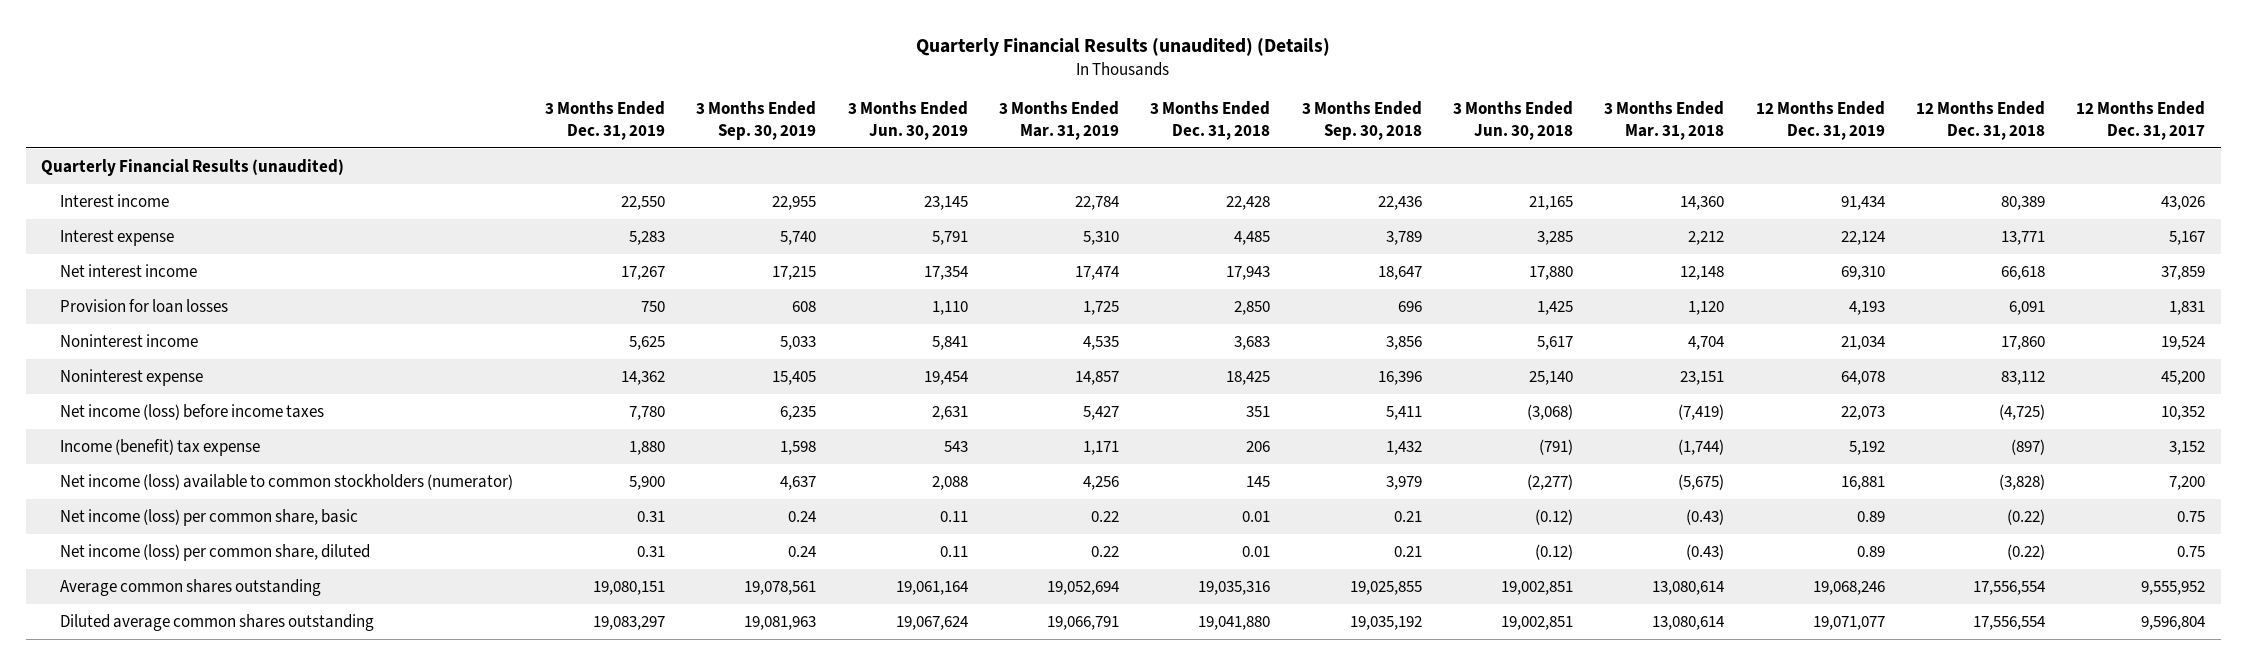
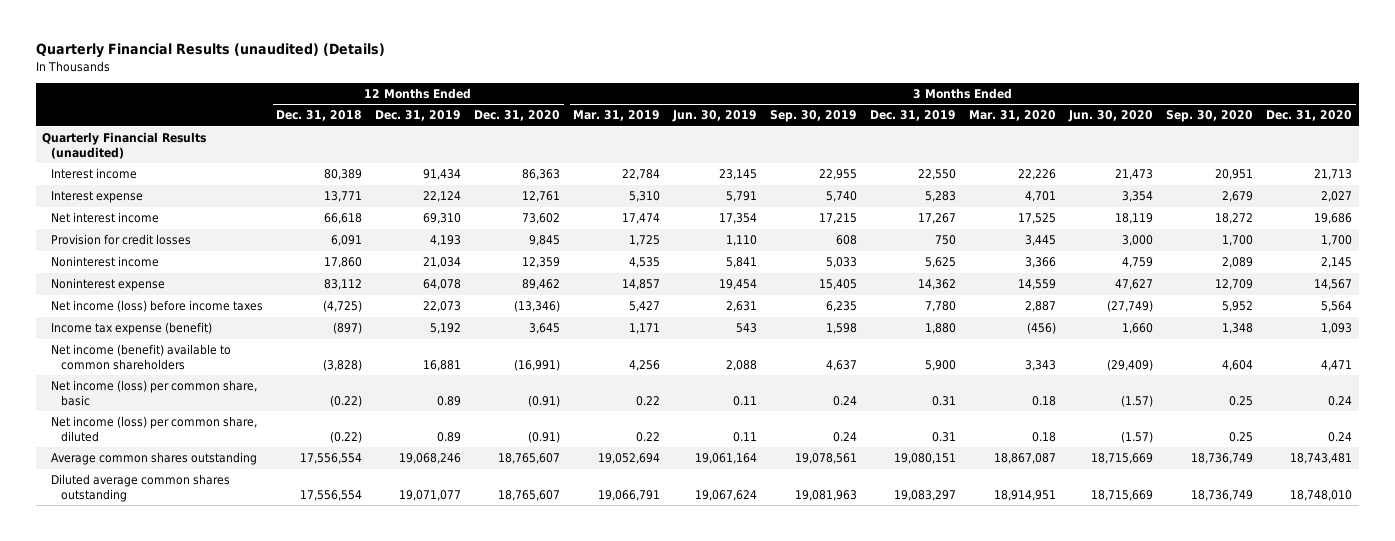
- | 3 Months Ended Dec. 31, 2019 | 3 Months Ended Sep. 30, 2019 | 3 Months Ended Jun. 30, 2019 | 3 Months Ended Mar. 31, 2019 | 3 Months Ended Dec. 31, 2018 | 3 Months Ended Sep. 30, 2018 | 3 Months Ended Jun. 30, 2018 | 3 Months Ended Mar. 31, 2018 | 12 Months Ended Dec. 31, 2019 | 12 Months Ended Dec. 31, 2018 | 12 Months Ended Dec. 31, 2017
+ | 12 Months Ended Dec. 31, 2018 | 12 Months Ended Dec. 31, 2019 | 12 Months Ended Dec. 31, 2020 | 3 Months Ended Mar. 31, 2019 | 3 Months Ended Jun. 30, 2019 | 3 Months Ended Sep. 30, 2019 | 3 Months Ended Dec. 31, 2019 | 3 Months Ended Mar. 31, 2020 | 3 Months Ended Jun. 30, 2020 | 3 Months Ended Sep. 30, 2020 | 3 Months Ended Dec. 31, 2020
- Provision for loan losses | 750 | 608 | 1,110 | 1,725 | 2,850 | 696 | 1,425 | 1,120 | 4,193 | 6,091 | 1,831
+ Provision for credit losses | 6,091 | 4,193 | 9,845 | 1,725 | 1,110 | 608 | 750 | 3,445 | 3,000 | 1,700 | 1,700
- Income (benefit) tax expense | 1,880 | 1,598 | 543 | 1,171 | 206 | 1,432 | (791) | (1,744) | 5,192 | (897) | 3,152
- Net income (loss) available to common stockholders (numerator) | 5,900 | 4,637 | 2,088 | 4,256 | 145 | 3,979 | (2,277) | (5,675) | 16,881 | (3,828) | 7,200
+ Income tax expense (benefit) | (897) | 5,192 | 3,645 | 1,171 | 543 | 1,598 | 1,880 | (456) | 1,660 | 1,348 | 1,093
+ Net income (benefit) available to common shareholders | (3,828) | 16,881 | (16,991) | 4,256 | 2,088 | 4,637 | 5,900 | 3,343 | (29,409) | 4,604 | 4,471

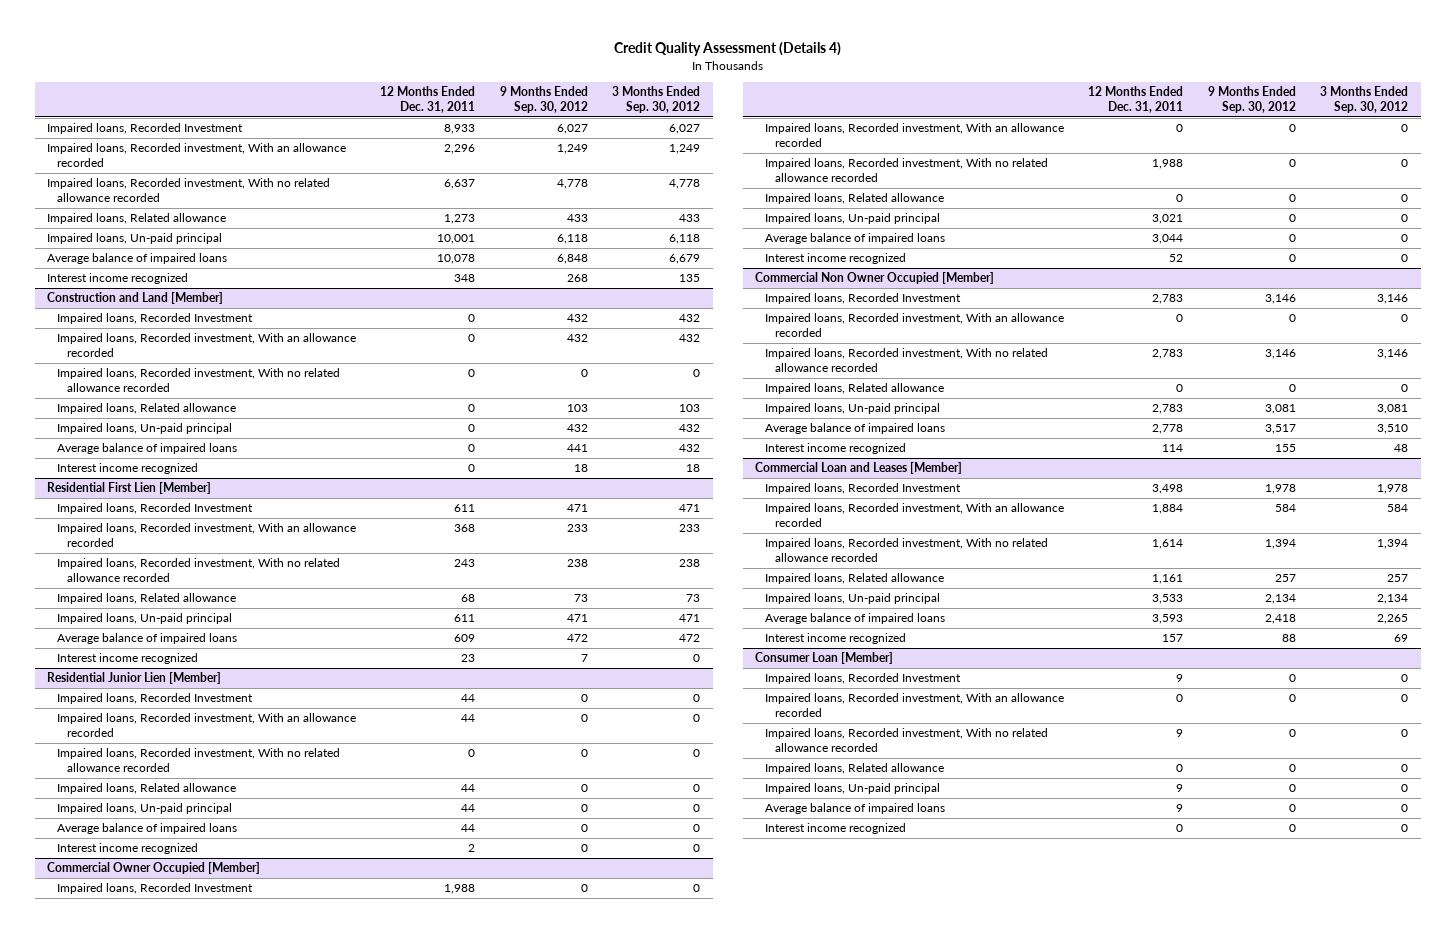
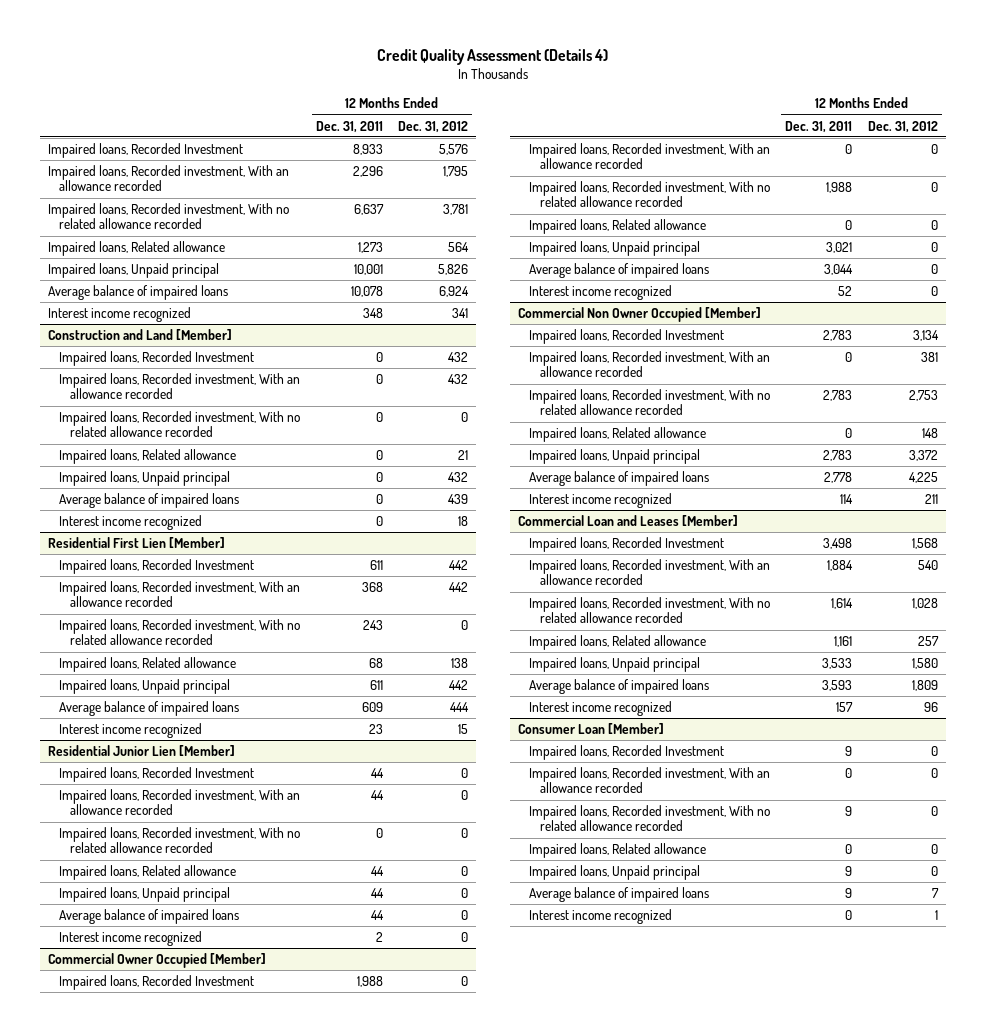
- | 12 Months Ended Dec. 31, 2011 | 9 Months Ended Sep. 30, 2012 | 3 Months Ended Sep. 30, 2012
+ | 12 Months Ended Dec. 31, 2011 | 12 Months Ended Dec. 31, 2012
- Impaired loans, Un-paid principal | 10,001 | 6,118 | 6,118
+ Impaired loans, Unpaid principal | 10,001 | 5,826
@ Construction and Land [Member]
- Impaired loans, Un-paid principal | 0 | 432 | 432
+ Impaired loans, Unpaid principal | 0 | 432
@ Residential First Lien [Member]
- Impaired loans, Un-paid principal | 611 | 471 | 471
+ Impaired loans, Unpaid principal | 611 | 442
@ Residential Junior Lien [Member]
- Impaired loans, Un-paid principal | 44 | 0 | 0
+ Impaired loans, Unpaid principal | 44 | 0
@ Commercial Owner Occupied [Member]
- Impaired loans, Un-paid principal | 3,021 | 0 | 0
+ Impaired loans, Unpaid principal | 3,021 | 0
@ Commercial Non Owner Occupied [Member]
- Impaired loans, Un-paid principal | 2,783 | 3,081 | 3,081
+ Impaired loans, Unpaid principal | 2,783 | 3,372
@ Commercial Loan and Leases [Member]
- Impaired loans, Un-paid principal | 3,533 | 2,134 | 2,134
+ Impaired loans, Unpaid principal | 3,533 | 1,580
@ Consumer Loan [Member]
- Impaired loans, Un-paid principal | 9 | 0 | 0
+ Impaired loans, Unpaid principal | 9 | 0

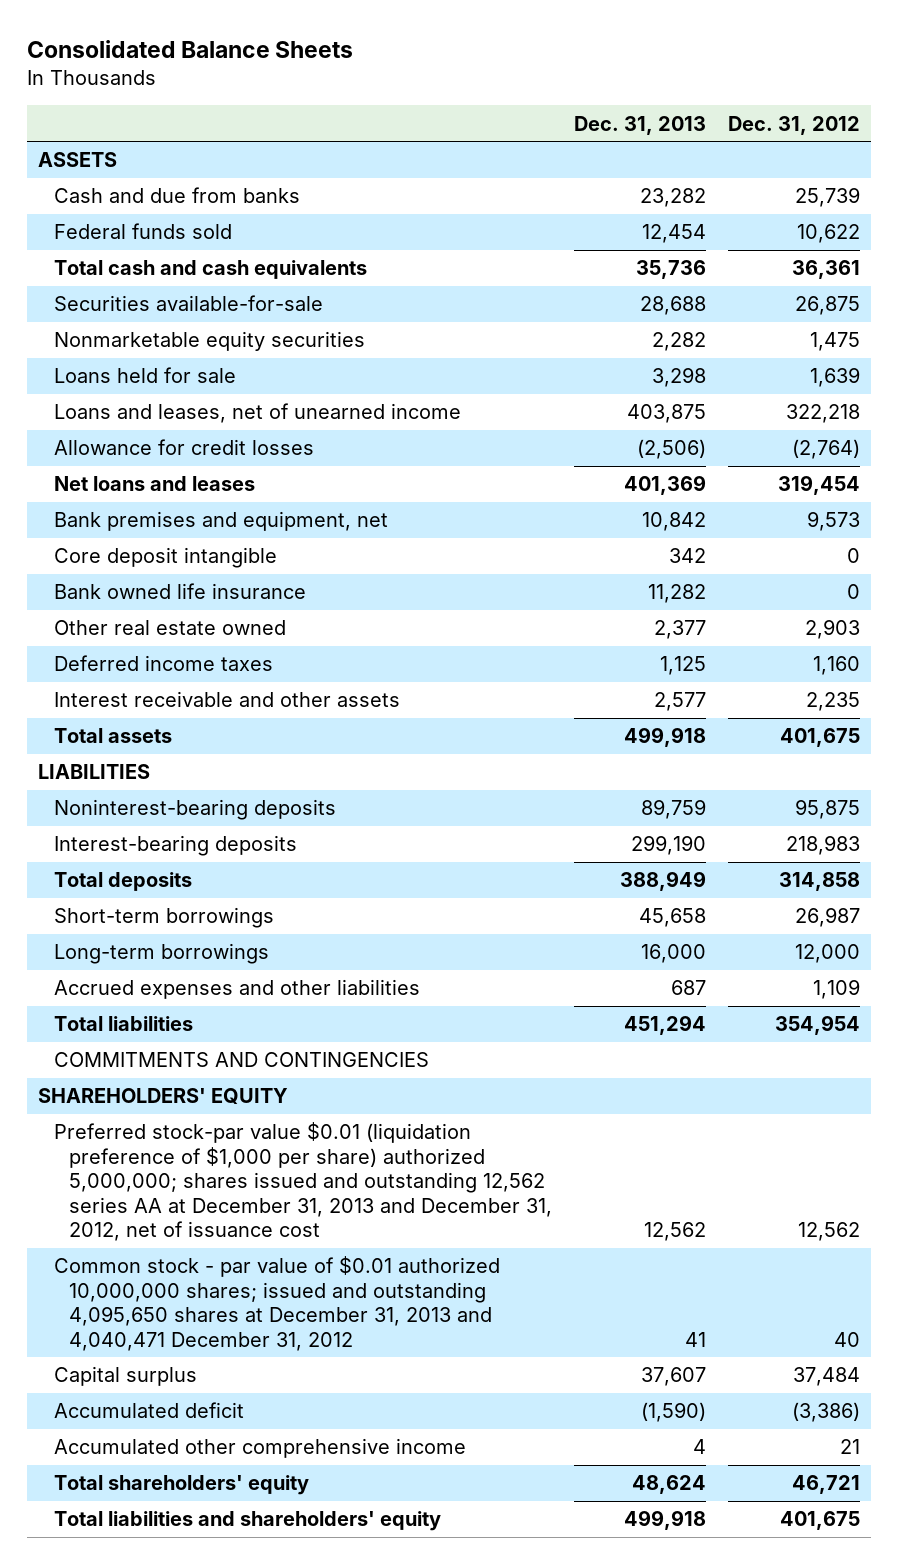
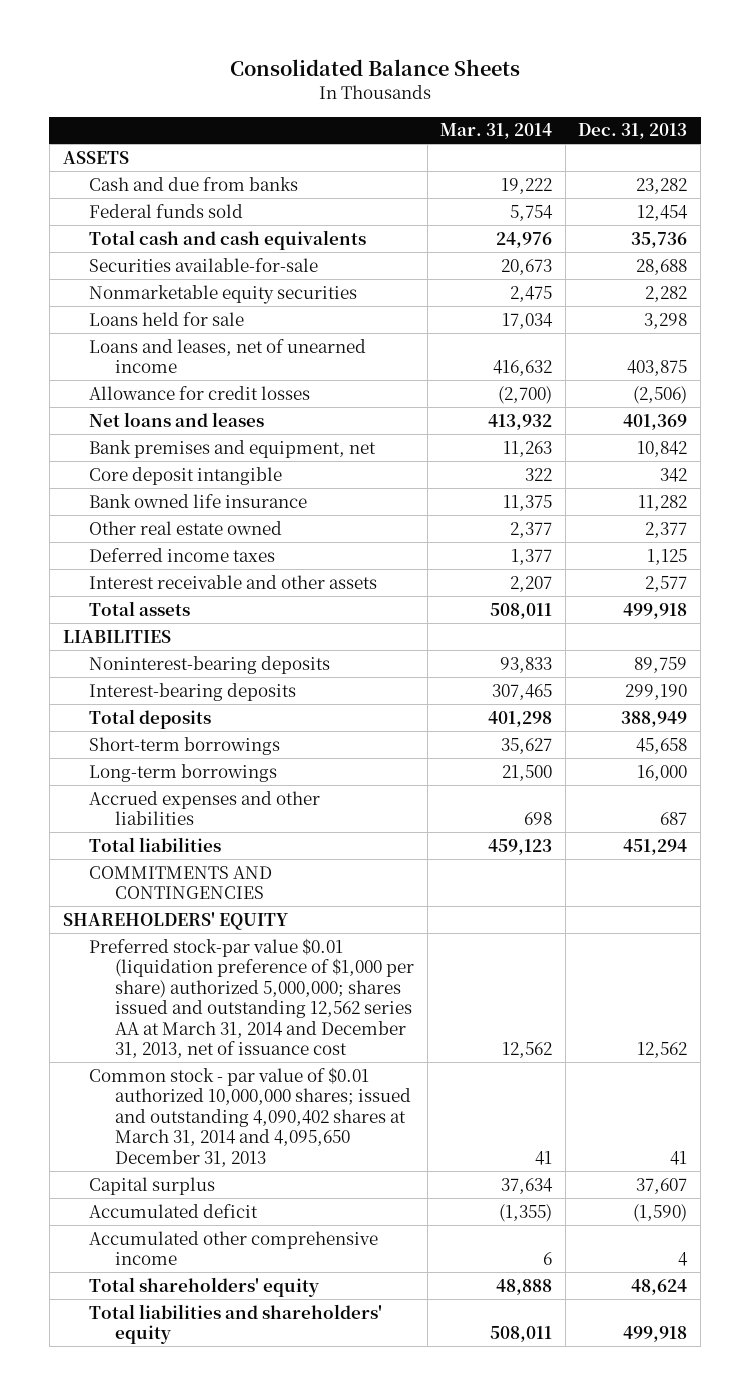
- | Dec. 31, 2013 | Dec. 31, 2012
+ | Mar. 31, 2014 | Dec. 31, 2013
- Preferred stock-par value $0.01 (liquidation preference of $1,000 per share) authorized 5,000,000; shares issued and outstanding 12,562 series AA at December 31, 2013 and December 31, 2012, net of issuance cost | 12,562 | 12,562
- Common stock - par value of $0.01 authorized 10,000,000 shares; issued and outstanding 4,095,650 shares at December 31, 2013 and 4,040,471 December 31, 2012 | 41 | 40
+ Preferred stock-par value $0.01 (liquidation preference of $1,000 per share) authorized 5,000,000; shares issued and outstanding 12,562 series AA at March 31, 2014 and December 31, 2013, net of issuance cost | 12,562 | 12,562
+ Common stock - par value of $0.01 authorized 10,000,000 shares; issued and outstanding 4,090,402 shares at March 31, 2014 and 4,095,650 December 31, 2013 | 41 | 41

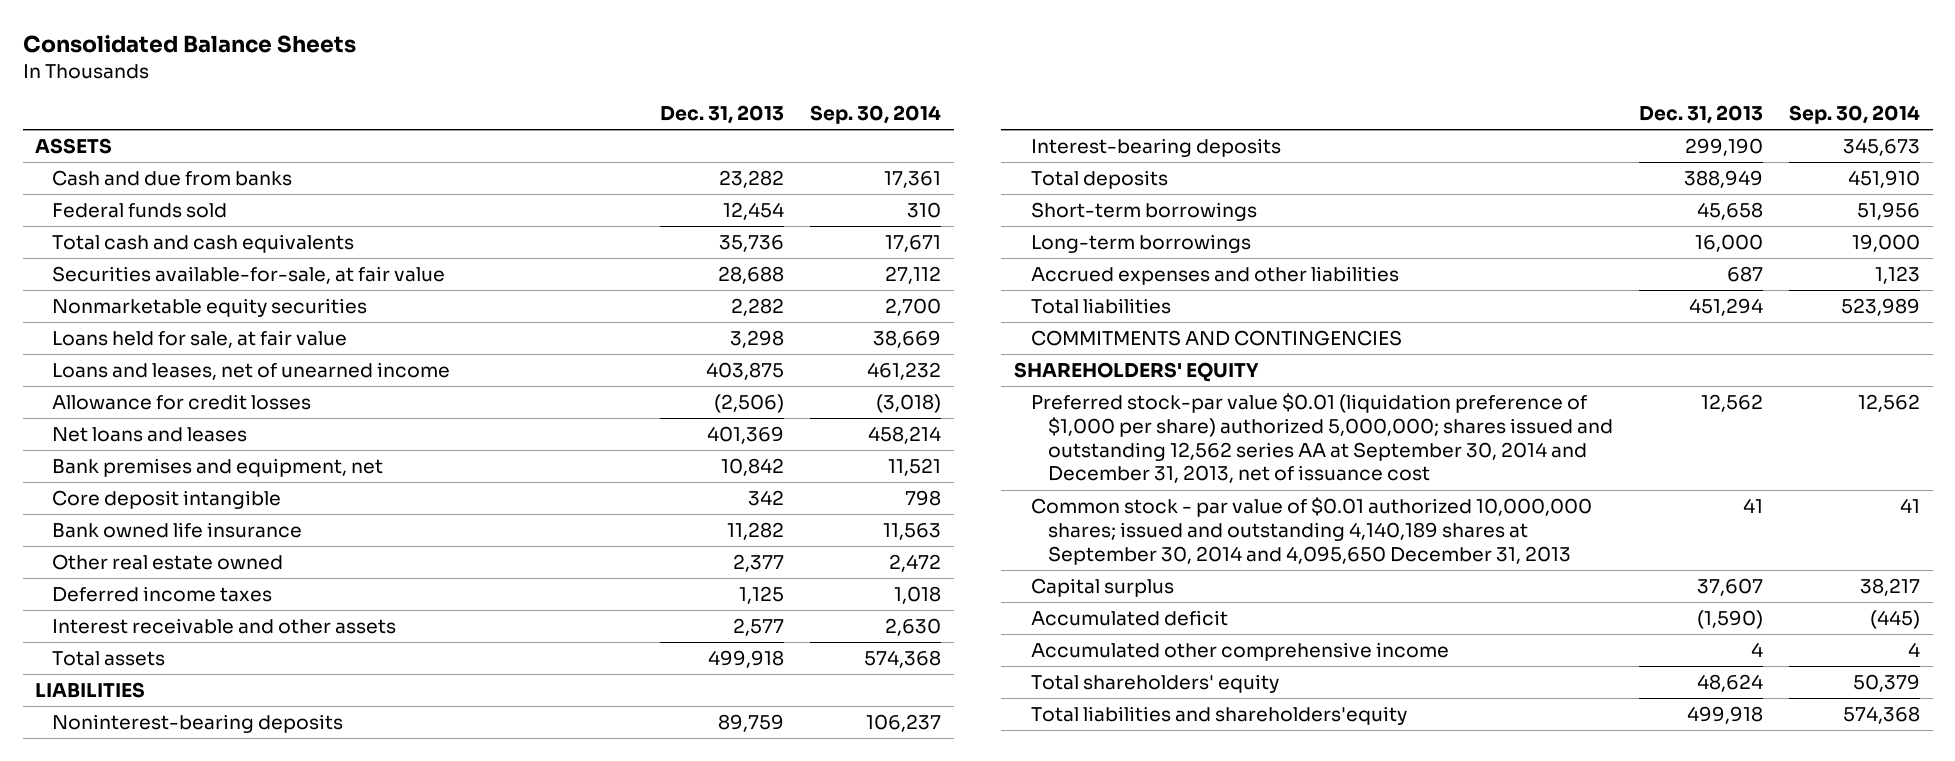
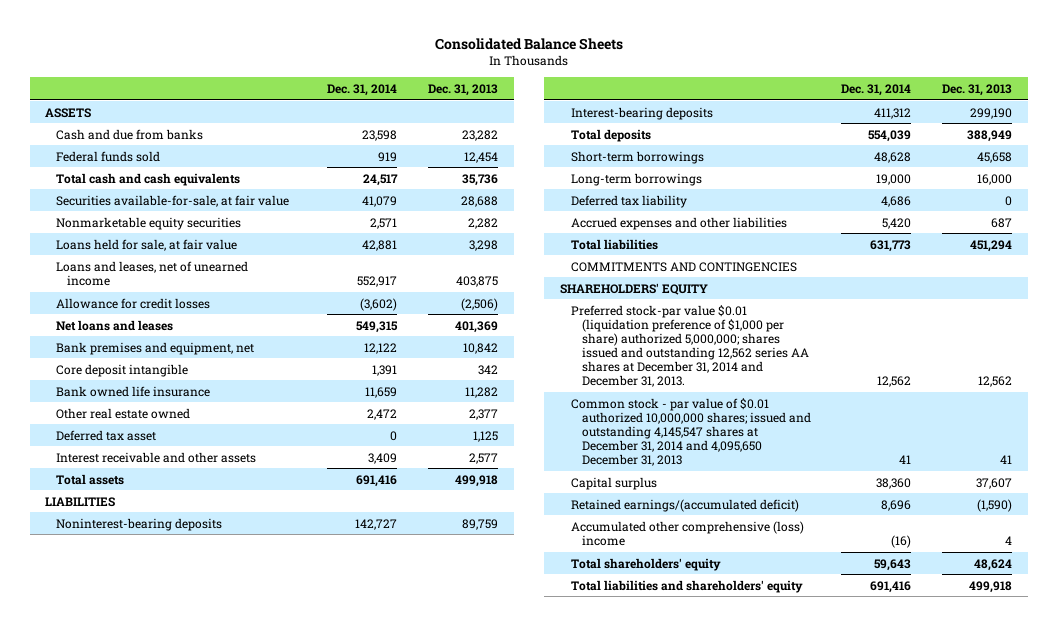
- | Dec. 31, 2013 | Sep. 30, 2014
+ | Dec. 31, 2014 | Dec. 31, 2013
- Deferred income taxes | 1,125 | 1,018
+ Deferred tax asset | 0 | 1,125
+ Deferred tax liability | 4,686 | 0
- Preferred stock-par value $0.01 (liquidation preference of $1,000 per share) authorized 5,000,000; shares issued and outstanding 12,562 series AA at September 30, 2014 and December 31, 2013, net of issuance cost | 12,562 | 12,562
- Common stock - par value of $0.01 authorized 10,000,000 shares; issued and outstanding 4,140,189 shares at September 30, 2014 and 4,095,650 December 31, 2013 | 41 | 41
+ Preferred stock-par value $0.01 (liquidation preference of $1,000 per share) authorized 5,000,000; shares issued and outstanding 12,562 series AA shares at December 31, 2014 and December 31, 2013. | 12,562 | 12,562
+ Common stock - par value of $0.01 authorized 10,000,000 shares; issued and outstanding 4,145,547 shares at December 31, 2014 and 4,095,650 December 31, 2013 | 41 | 41
- Accumulated deficit | (1,590) | (445)
- Accumulated other comprehensive income | 4 | 4
+ Retained earnings/(accumulated deficit) | 8,696 | (1,590)
+ Accumulated other comprehensive (loss) income | (16) | 4
- Total liabilities and shareholders'equity | 499,918 | 574,368
+ Total liabilities and shareholders' equity | 691,416 | 499,918

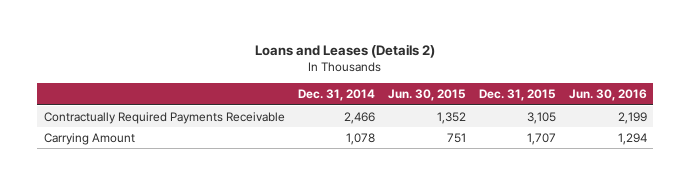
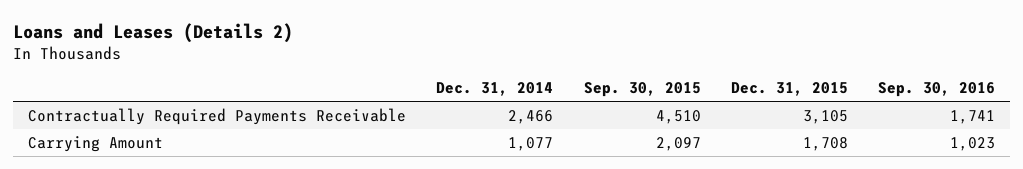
- | Dec. 31, 2014 | Jun. 30, 2015 | Dec. 31, 2015 | Jun. 30, 2016
+ | Dec. 31, 2014 | Sep. 30, 2015 | Dec. 31, 2015 | Sep. 30, 2016
- Carrying Amount | 1,078 | 751 | 1,707 | 1,294
+ Carrying Amount | 1,077 | 2,097 | 1,708 | 1,023

